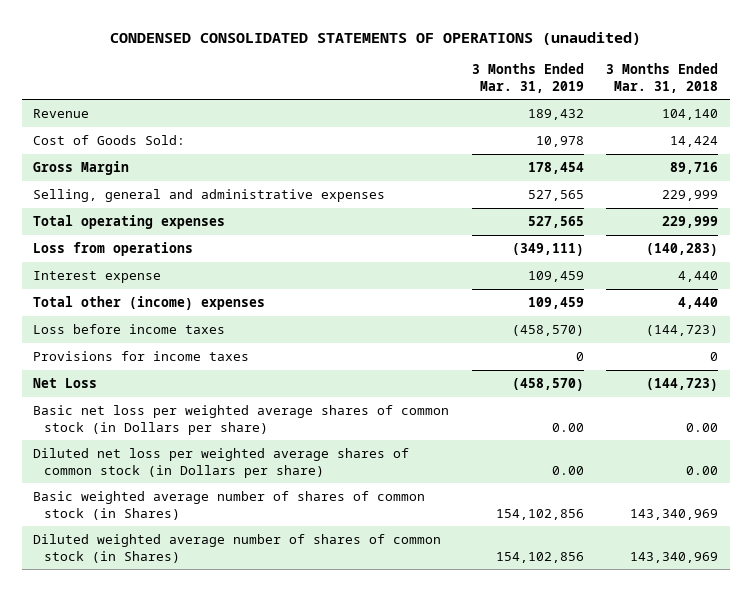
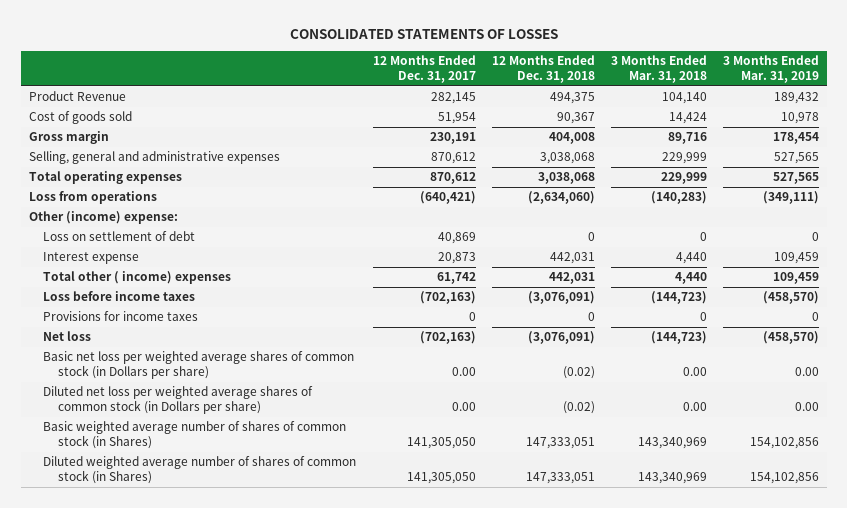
- CONDENSED CONSOLIDATED STATEMENTS OF OPERATIONS (unaudited)
+ CONSOLIDATED STATEMENTS OF LOSSES
- | 3 Months Ended Mar. 31, 2019 | 3 Months Ended Mar. 31, 2018
+ | 12 Months Ended Dec. 31, 2017 | 12 Months Ended Dec. 31, 2018 | 3 Months Ended Mar. 31, 2018 | 3 Months Ended Mar. 31, 2019
- Revenue | 189,432 | 104,140
- Cost of Goods Sold: | 10,978 | 14,424
- Gross Margin | 178,454 | 89,716
+ Product Revenue | 282,145 | 494,375 | 104,140 | 189,432
+ Cost of goods sold | 51,954 | 90,367 | 14,424 | 10,978
+ Gross margin | 230,191 | 404,008 | 89,716 | 178,454
+ Other (income) expense:
+ Loss on settlement of debt | 40,869 | 0 | 0 | 0
- Total other (income) expenses | 109,459 | 4,440
+ Total other ( income) expenses | 61,742 | 442,031 | 4,440 | 109,459
- Net Loss | (458,570) | (144,723)
+ Net loss | (702,163) | (3,076,091) | (144,723) | (458,570)

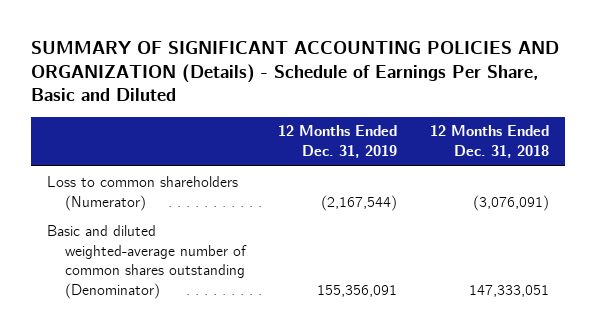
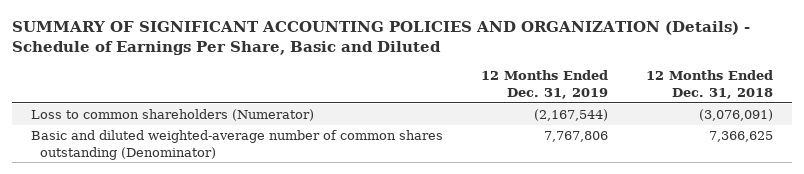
- Basic and diluted weighted-average number of common shares outstanding (Denominator) | 155,356,091 | 147,333,051
+ Basic and diluted weighted-average number of common shares outstanding (Denominator) | 7,767,806 | 7,366,625

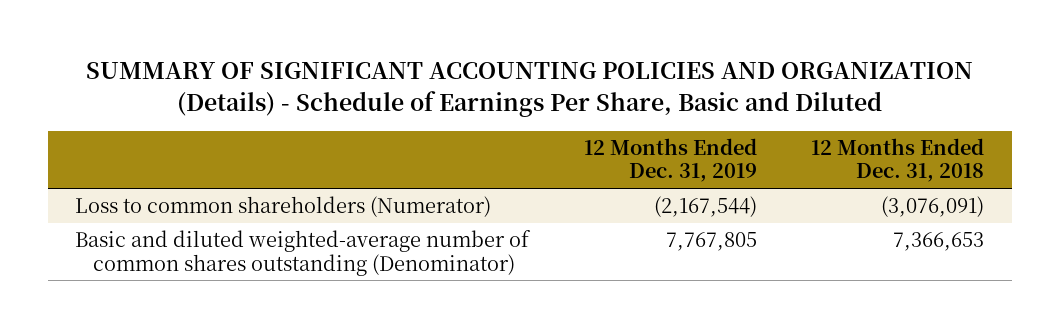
- Basic and diluted weighted-average number of common shares outstanding (Denominator) | 7,767,806 | 7,366,625
+ Basic and diluted weighted-average number of common shares outstanding (Denominator) | 7,767,805 | 7,366,653

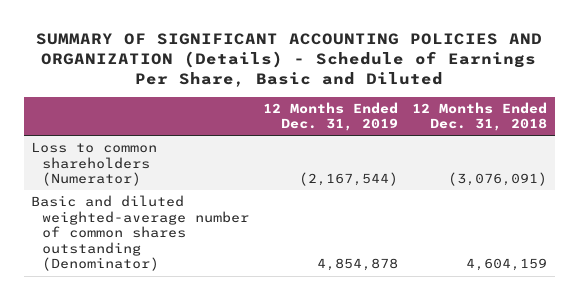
- Basic and diluted weighted-average number of common shares outstanding (Denominator) | 7,767,805 | 7,366,653
+ Basic and diluted weighted-average number of common shares outstanding (Denominator) | 4,854,878 | 4,604,159

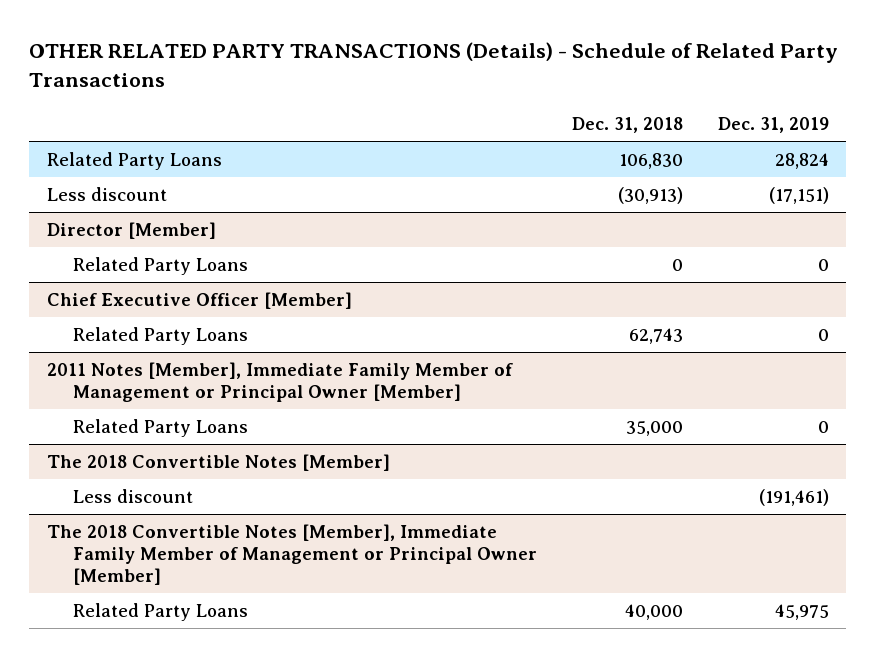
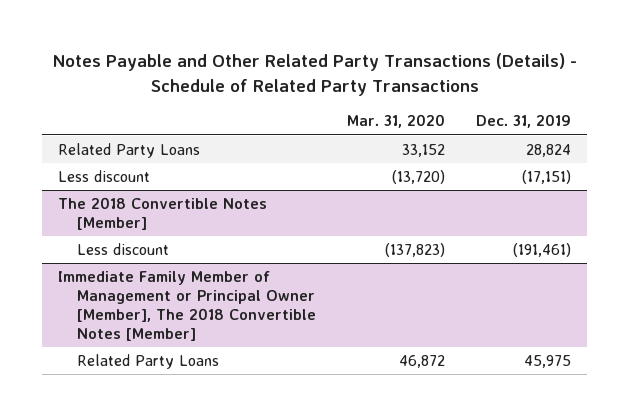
- OTHER RELATED PARTY TRANSACTIONS (Details) - Schedule of Related Party Transactions
+ Notes Payable and Other Related Party Transactions (Details) - Schedule of Related Party Transactions
- | Dec. 31, 2018 | Dec. 31, 2019
+ | Mar. 31, 2020 | Dec. 31, 2019
- Director [Member]
- Related Party Loans | 0 | 0
- Chief Executive Officer [Member]
- Related Party Loans | 62,743 | 0
- 2011 Notes [Member], Immediate Family Member of Management or Principal Owner [Member]
- Related Party Loans | 35,000 | 0
- The 2018 Convertible Notes [Member], Immediate Family Member of Management or Principal Owner [Member]
+ Immediate Family Member of Management or Principal Owner [Member], The 2018 Convertible Notes [Member]

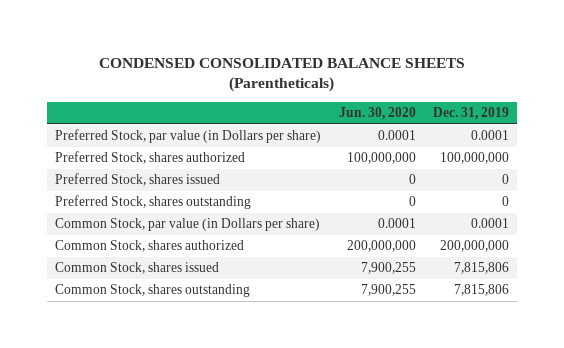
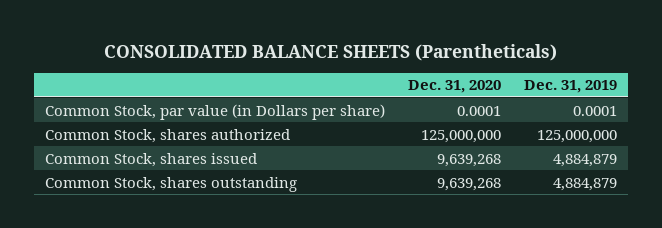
- CONDENSED CONSOLIDATED BALANCE SHEETS (Parentheticals)
+ CONSOLIDATED BALANCE SHEETS (Parentheticals)
- | Jun. 30, 2020 | Dec. 31, 2019
+ | Dec. 31, 2020 | Dec. 31, 2019
- Preferred Stock, par value (in Dollars per share) | 0.0001 | 0.0001
- Preferred Stock, shares authorized | 100,000,000 | 100,000,000
- Preferred Stock, shares issued | 0 | 0
- Preferred Stock, shares outstanding | 0 | 0
- Common Stock, shares authorized | 200,000,000 | 200,000,000
- Common Stock, shares issued | 7,900,255 | 7,815,806
- Common Stock, shares outstanding | 7,900,255 | 7,815,806
+ Common Stock, shares authorized | 125,000,000 | 125,000,000
+ Common Stock, shares issued | 9,639,268 | 4,884,879
+ Common Stock, shares outstanding | 9,639,268 | 4,884,879

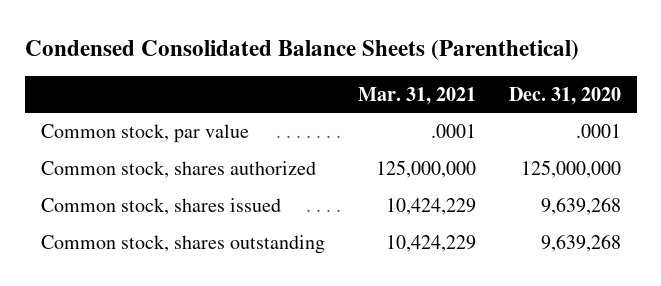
- CONSOLIDATED BALANCE SHEETS (Parentheticals)
+ Condensed Consolidated Balance Sheets (Parenthetical)
- | Dec. 31, 2020 | Dec. 31, 2019
+ | Mar. 31, 2021 | Dec. 31, 2020
- Common Stock, par value (in Dollars per share) | 0.0001 | 0.0001
- Common Stock, shares authorized | 125,000,000 | 125,000,000
- Common Stock, shares issued | 9,639,268 | 4,884,879
- Common Stock, shares outstanding | 9,639,268 | 4,884,879
+ Common stock, par value | .0001 | .0001
+ Common stock, shares authorized | 125,000,000 | 125,000,000
+ Common stock, shares issued | 10,424,229 | 9,639,268
+ Common stock, shares outstanding | 10,424,229 | 9,639,268

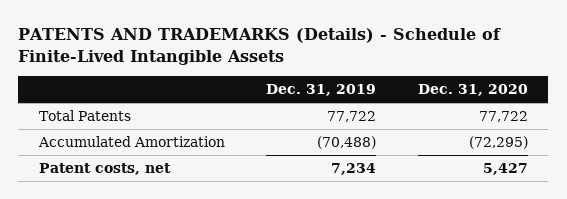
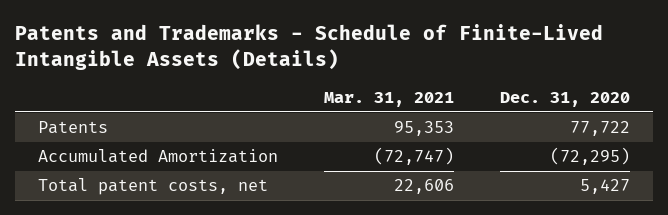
- PATENTS AND TRADEMARKS (Details) - Schedule of Finite-Lived Intangible Assets
+ Patents and Trademarks - Schedule of Finite-Lived Intangible Assets (Details)
- | Dec. 31, 2019 | Dec. 31, 2020
+ | Mar. 31, 2021 | Dec. 31, 2020
- Total Patents | 77,722 | 77,722
+ Patents | 95,353 | 77,722
- Patent costs, net | 7,234 | 5,427
+ Total patent costs, net | 22,606 | 5,427

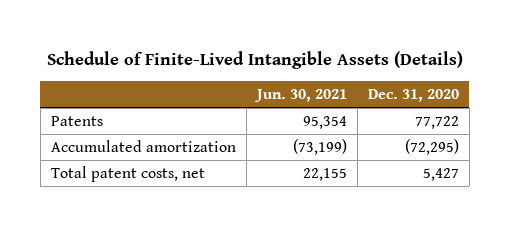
- Patents and Trademarks - Schedule of Finite-Lived Intangible Assets (Details)
+ Schedule of Finite-Lived Intangible Assets (Details)
- | Mar. 31, 2021 | Dec. 31, 2020
+ | Jun. 30, 2021 | Dec. 31, 2020
- Accumulated Amortization | (72,747) | (72,295)
+ Accumulated amortization | (73,199) | (72,295)

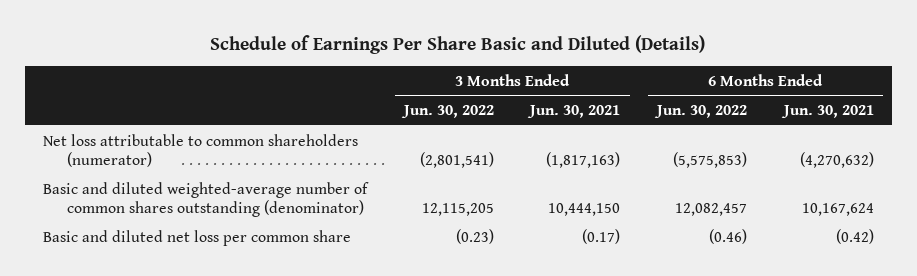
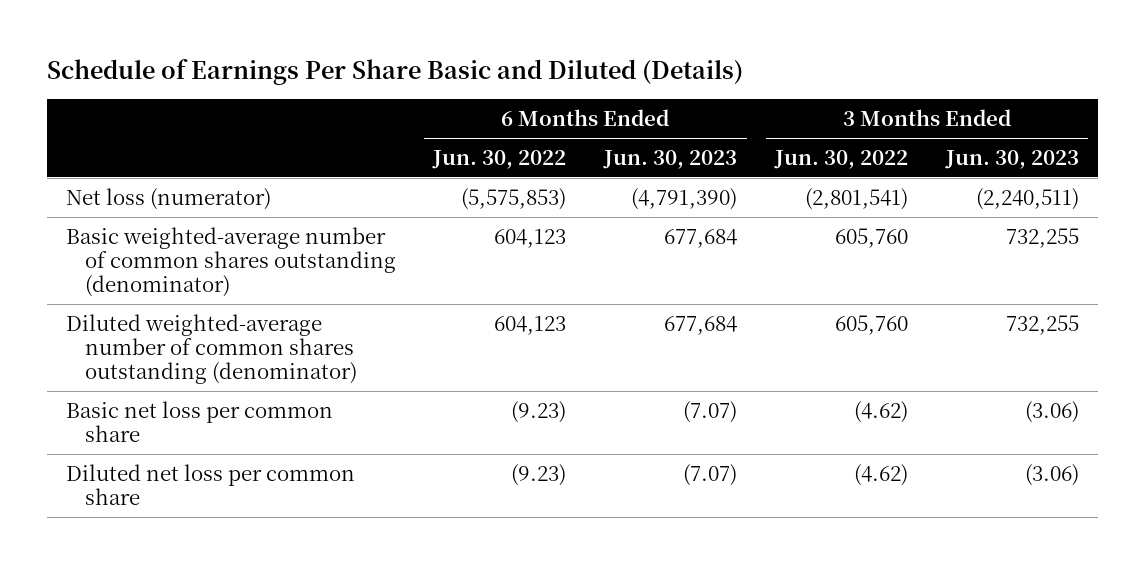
- | 3 Months Ended Jun. 30, 2022 | 3 Months Ended Jun. 30, 2021 | 6 Months Ended Jun. 30, 2022 | 6 Months Ended Jun. 30, 2021
+ | 6 Months Ended Jun. 30, 2022 | 6 Months Ended Jun. 30, 2023 | 3 Months Ended Jun. 30, 2022 | 3 Months Ended Jun. 30, 2023
- Net loss attributable to common shareholders (numerator) | (2,801,541) | (1,817,163) | (5,575,853) | (4,270,632)
- Basic and diluted weighted-average number of common shares outstanding (denominator) | 12,115,205 | 10,444,150 | 12,082,457 | 10,167,624
- Basic and diluted net loss per common share | (0.23) | (0.17) | (0.46) | (0.42)
+ Net loss (numerator) | (5,575,853) | (4,791,390) | (2,801,541) | (2,240,511)
+ Basic weighted-average number of common shares outstanding (denominator) | 604,123 | 677,684 | 605,760 | 732,255
+ Diluted weighted-average number of common shares outstanding (denominator) | 604,123 | 677,684 | 605,760 | 732,255
+ Basic net loss per common share | (9.23) | (7.07) | (4.62) | (3.06)
+ Diluted net loss per common share | (9.23) | (7.07) | (4.62) | (3.06)

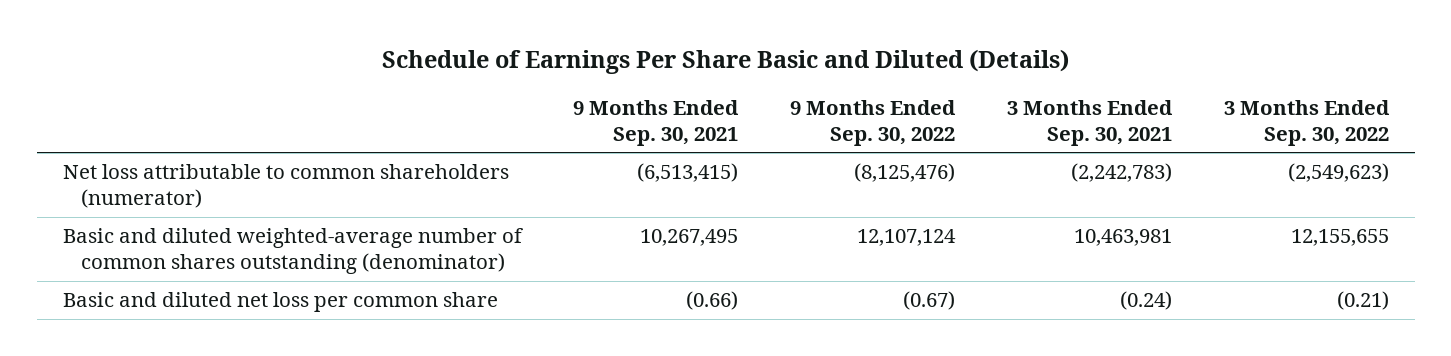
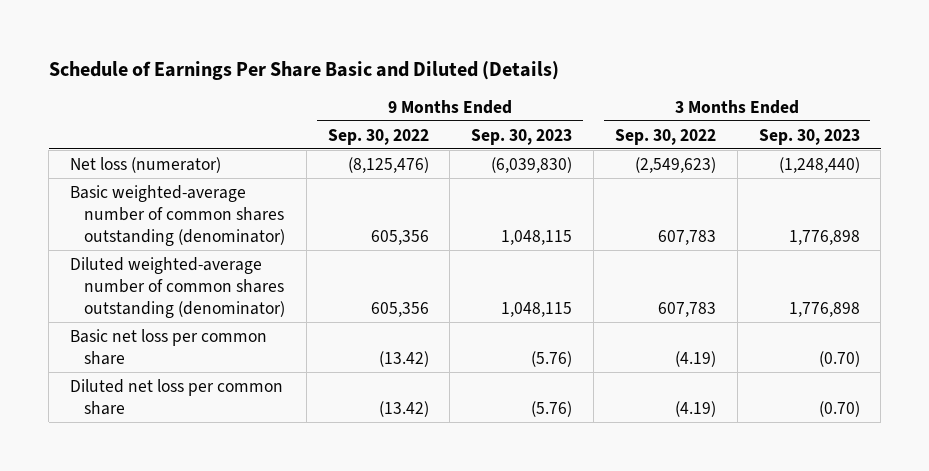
- | 9 Months Ended Sep. 30, 2021 | 9 Months Ended Sep. 30, 2022 | 3 Months Ended Sep. 30, 2021 | 3 Months Ended Sep. 30, 2022
+ | 9 Months Ended Sep. 30, 2022 | 9 Months Ended Sep. 30, 2023 | 3 Months Ended Sep. 30, 2022 | 3 Months Ended Sep. 30, 2023
- Net loss attributable to common shareholders (numerator) | (6,513,415) | (8,125,476) | (2,242,783) | (2,549,623)
- Basic and diluted weighted-average number of common shares outstanding (denominator) | 10,267,495 | 12,107,124 | 10,463,981 | 12,155,655
- Basic and diluted net loss per common share | (0.66) | (0.67) | (0.24) | (0.21)
+ Net loss (numerator) | (8,125,476) | (6,039,830) | (2,549,623) | (1,248,440)
+ Basic weighted-average number of common shares outstanding (denominator) | 605,356 | 1,048,115 | 607,783 | 1,776,898
+ Diluted weighted-average number of common shares outstanding (denominator) | 605,356 | 1,048,115 | 607,783 | 1,776,898
+ Basic net loss per common share | (13.42) | (5.76) | (4.19) | (0.70)
+ Diluted net loss per common share | (13.42) | (5.76) | (4.19) | (0.70)

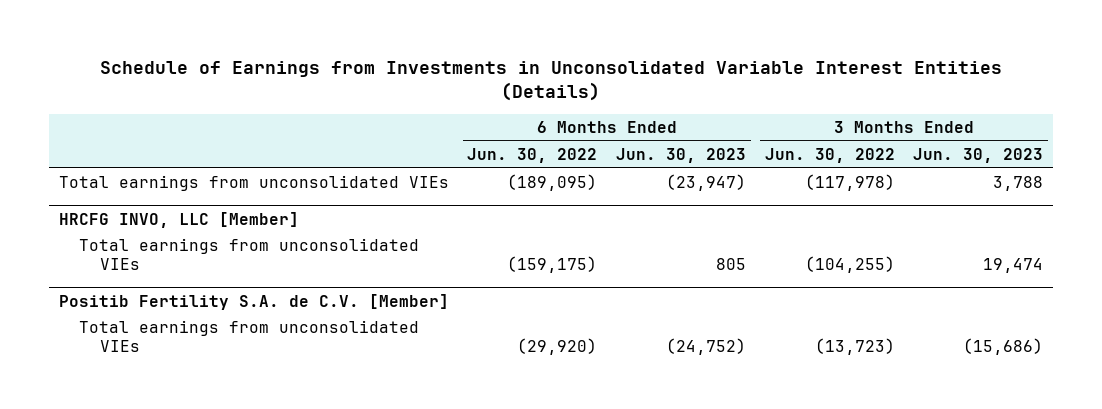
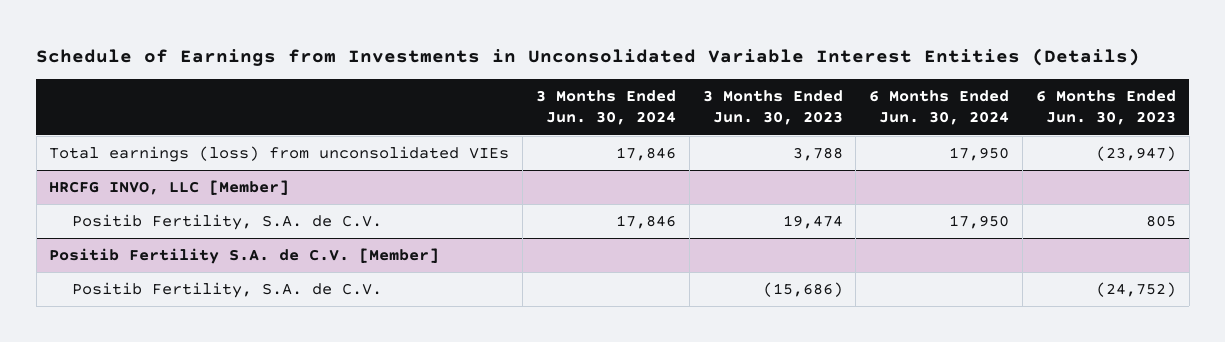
- | 6 Months Ended Jun. 30, 2022 | 6 Months Ended Jun. 30, 2023 | 3 Months Ended Jun. 30, 2022 | 3 Months Ended Jun. 30, 2023
+ | 3 Months Ended Jun. 30, 2024 | 3 Months Ended Jun. 30, 2023 | 6 Months Ended Jun. 30, 2024 | 6 Months Ended Jun. 30, 2023
- Total earnings from unconsolidated VIEs | (189,095) | (23,947) | (117,978) | 3,788
+ Total earnings (loss) from unconsolidated VIEs | 17,846 | 3,788 | 17,950 | (23,947)
@ HRCFG INVO, LLC [Member]
- Total earnings from unconsolidated VIEs | (159,175) | 805 | (104,255) | 19,474
+ Positib Fertility, S.A. de C.V. | 17,846 | 19,474 | 17,950 | 805
@ Positib Fertility S.A. de C.V. [Member]
- Total earnings from unconsolidated VIEs | (29,920) | (24,752) | (13,723) | (15,686)
+ Positib Fertility, S.A. de C.V. | | (15,686) | | (24,752)

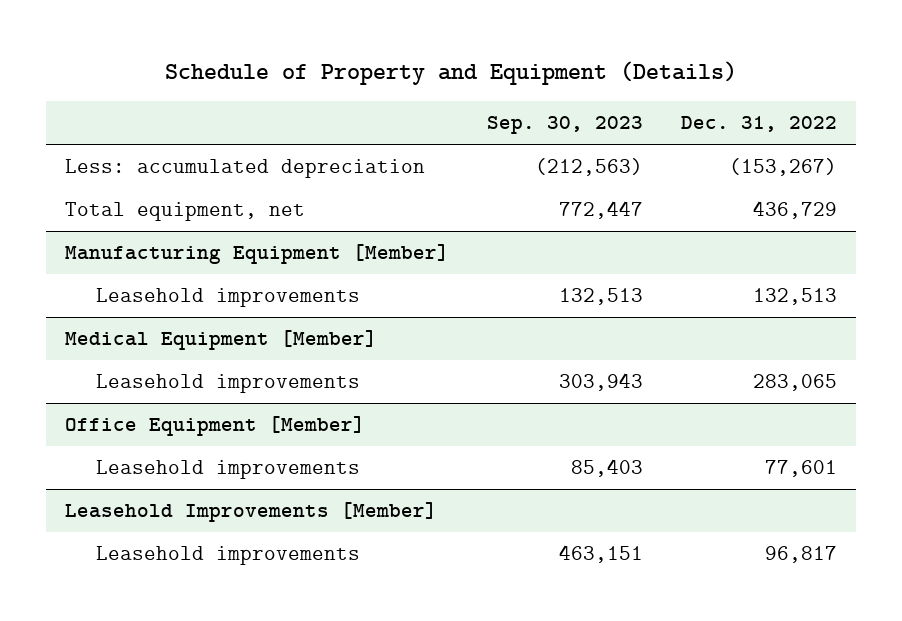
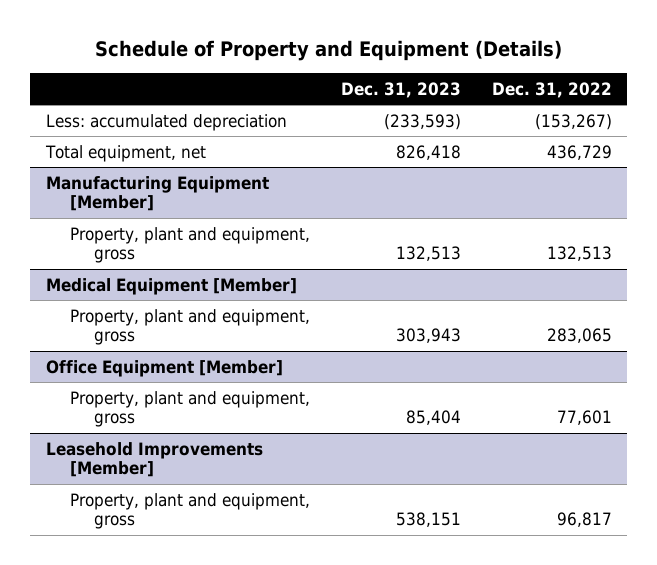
- | Sep. 30, 2023 | Dec. 31, 2022
+ | Dec. 31, 2023 | Dec. 31, 2022
@ Manufacturing Equipment [Member]
- Leasehold improvements | 132,513 | 132,513
+ Property, plant and equipment, gross | 132,513 | 132,513
@ Medical Equipment [Member]
- Leasehold improvements | 303,943 | 283,065
+ Property, plant and equipment, gross | 303,943 | 283,065
@ Office Equipment [Member]
- Leasehold improvements | 85,403 | 77,601
+ Property, plant and equipment, gross | 85,404 | 77,601
@ Leasehold Improvements [Member]
- Leasehold improvements | 463,151 | 96,817
+ Property, plant and equipment, gross | 538,151 | 96,817

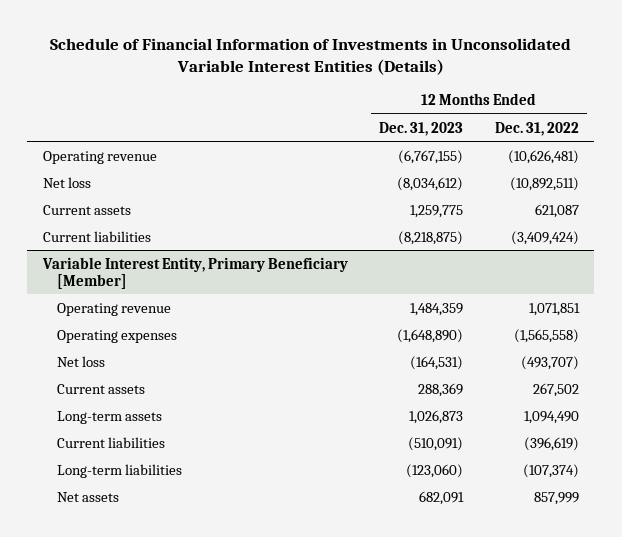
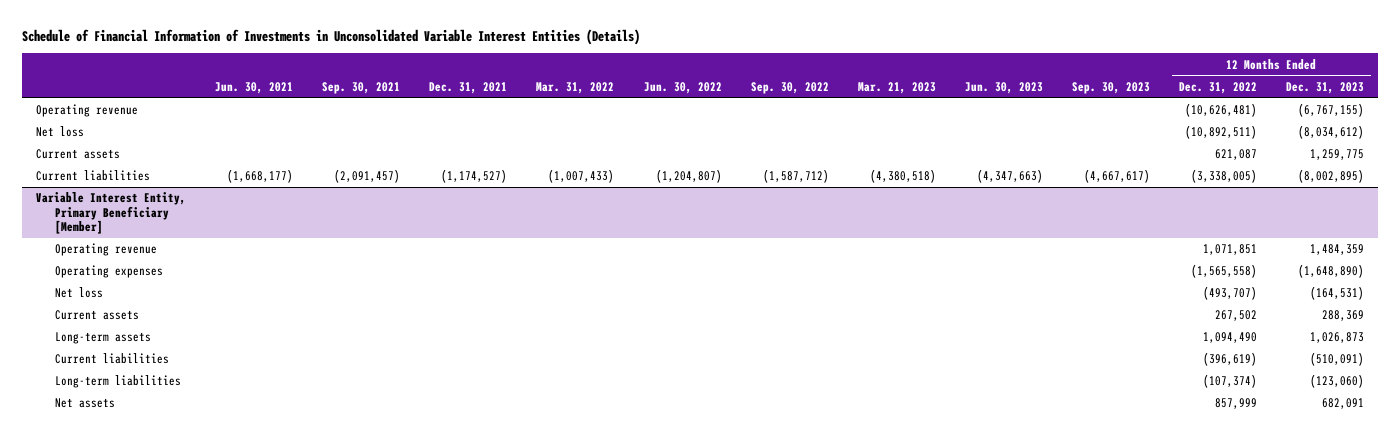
- | 12 Months Ended Dec. 31, 2023 | 12 Months Ended Dec. 31, 2022
+ | Jun. 30, 2021 | Sep. 30, 2021 | Dec. 31, 2021 | Mar. 31, 2022 | Jun. 30, 2022 | Sep. 30, 2022 | Mar. 21, 2023 | Jun. 30, 2023 | Sep. 30, 2023 | 12 Months Ended Dec. 31, 2022 | 12 Months Ended Dec. 31, 2023
- Current liabilities | (8,218,875) | (3,409,424)
+ Current liabilities | (1,668,177) | (2,091,457) | (1,174,527) | (1,007,433) | (1,204,807) | (1,587,712) | (4,380,518) | (4,347,663) | (4,667,617) | (3,338,005) | (8,002,895)

